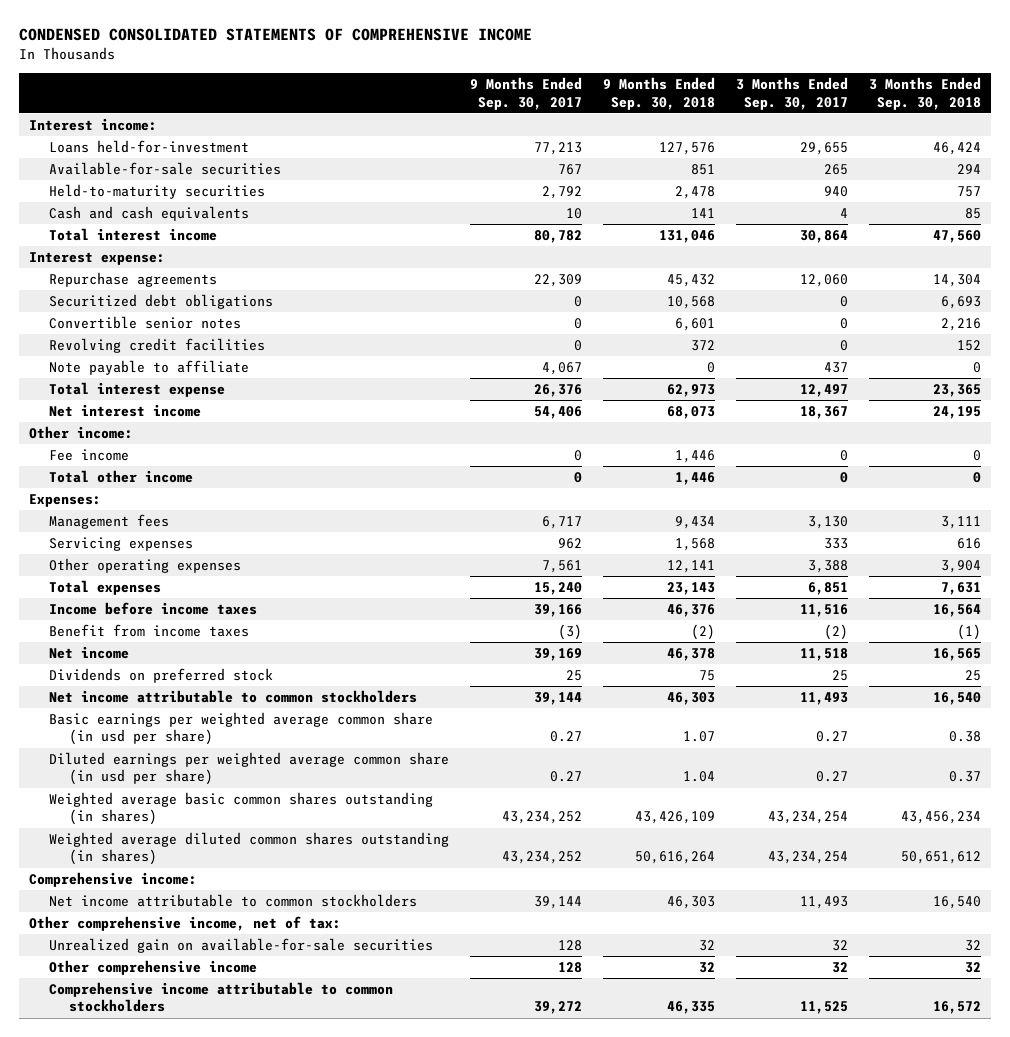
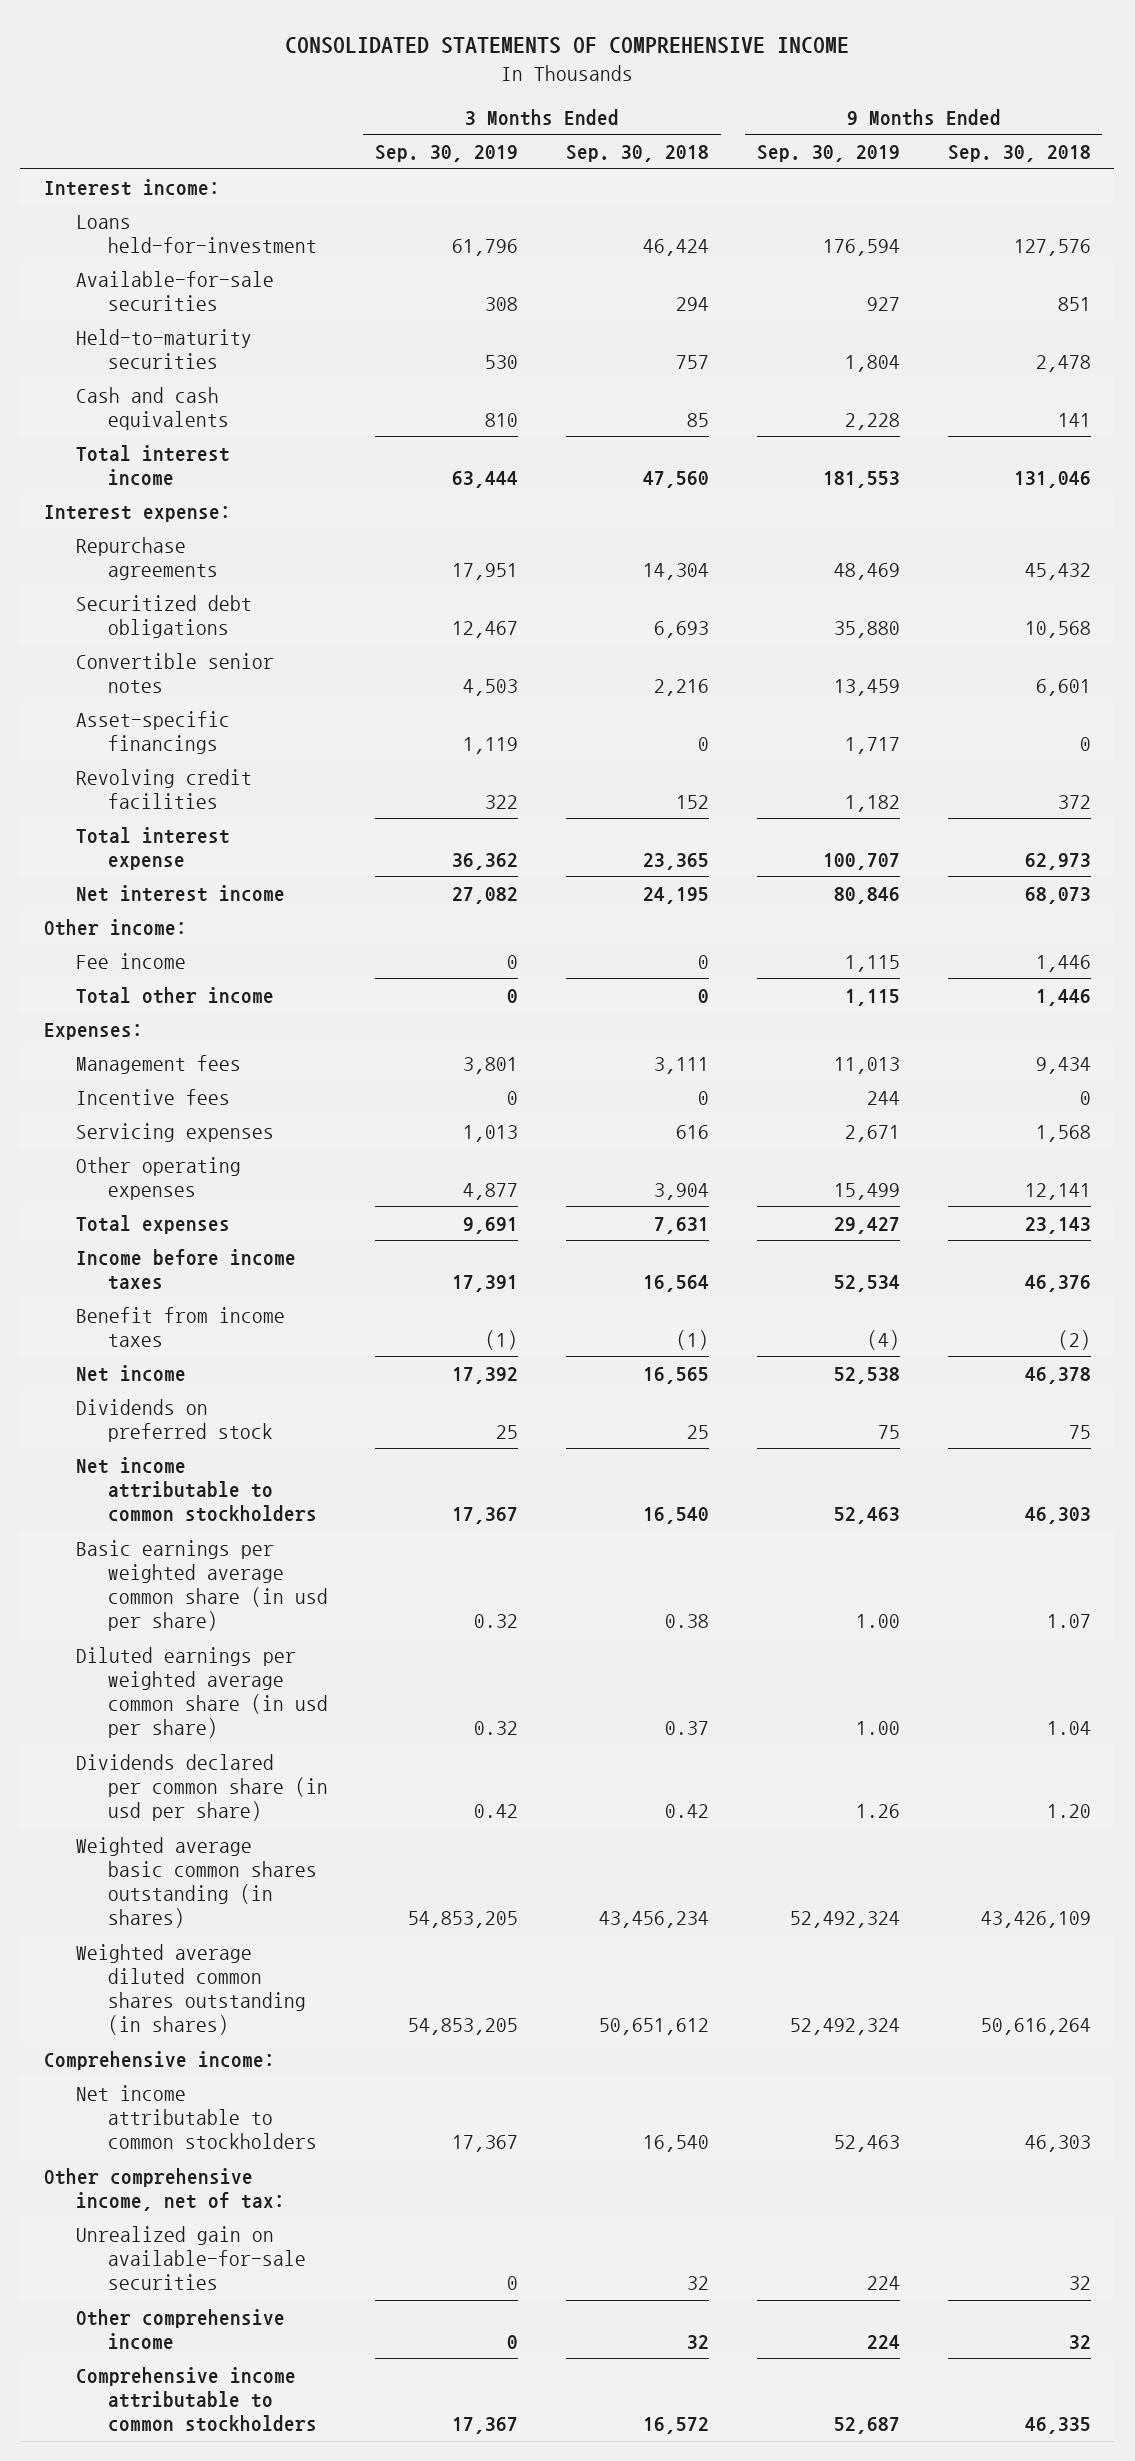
- CONDENSED CONSOLIDATED STATEMENTS OF COMPREHENSIVE INCOME
+ CONSOLIDATED STATEMENTS OF COMPREHENSIVE INCOME
- | 9 Months Ended Sep. 30, 2017 | 9 Months Ended Sep. 30, 2018 | 3 Months Ended Sep. 30, 2017 | 3 Months Ended Sep. 30, 2018
+ | 3 Months Ended Sep. 30, 2019 | 3 Months Ended Sep. 30, 2018 | 9 Months Ended Sep. 30, 2019 | 9 Months Ended Sep. 30, 2018
+ Asset-specific financings | 1,119 | 0 | 1,717 | 0
- Note payable to affiliate | 4,067 | 0 | 437 | 0
+ Incentive fees | 0 | 0 | 244 | 0
+ Dividends declared per common share (in usd per share) | 0.42 | 0.42 | 1.26 | 1.20

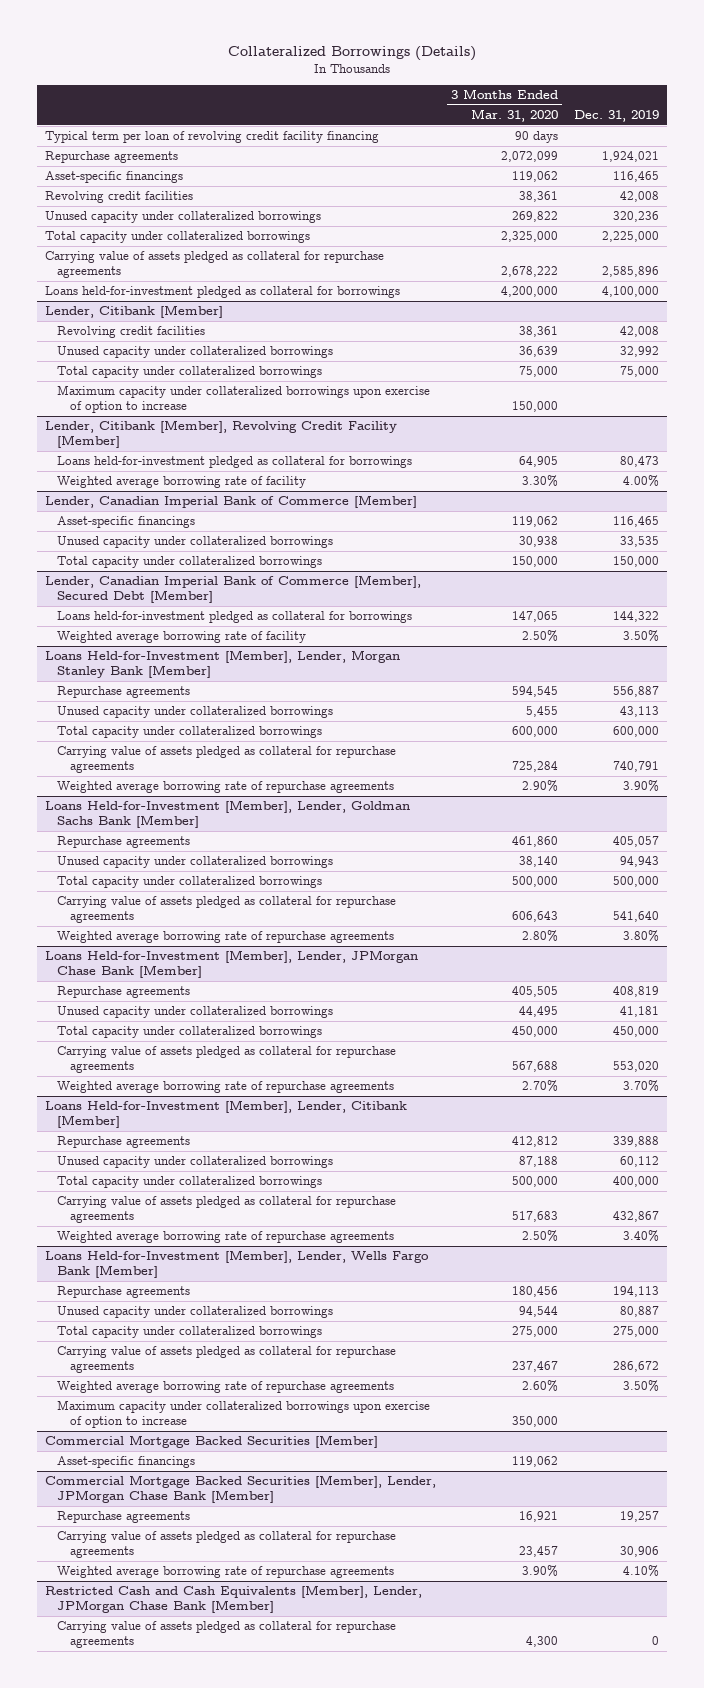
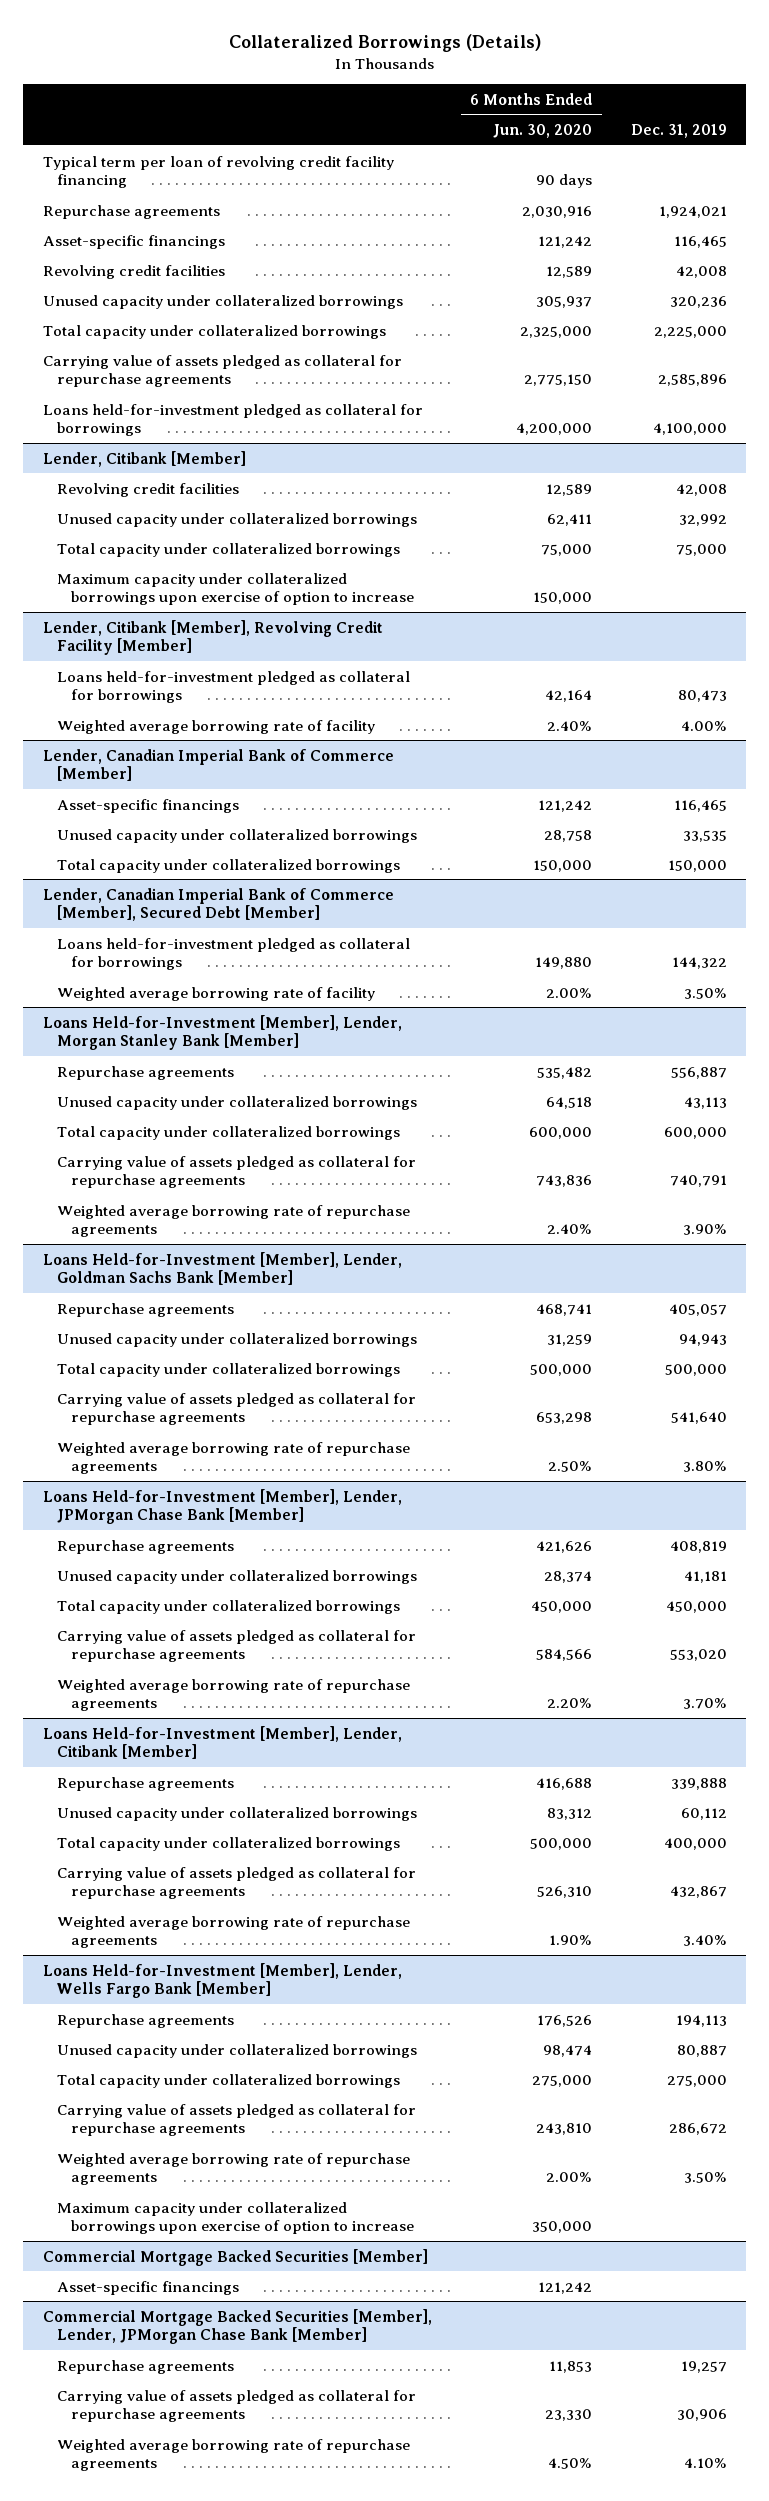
- | 3 Months Ended Mar. 31, 2020 | Dec. 31, 2019
+ | 6 Months Ended Jun. 30, 2020 | Dec. 31, 2019
- Restricted Cash and Cash Equivalents [Member], Lender, JPMorgan Chase Bank [Member]
- Carrying value of assets pledged as collateral for repurchase agreements | 4,300 | 0

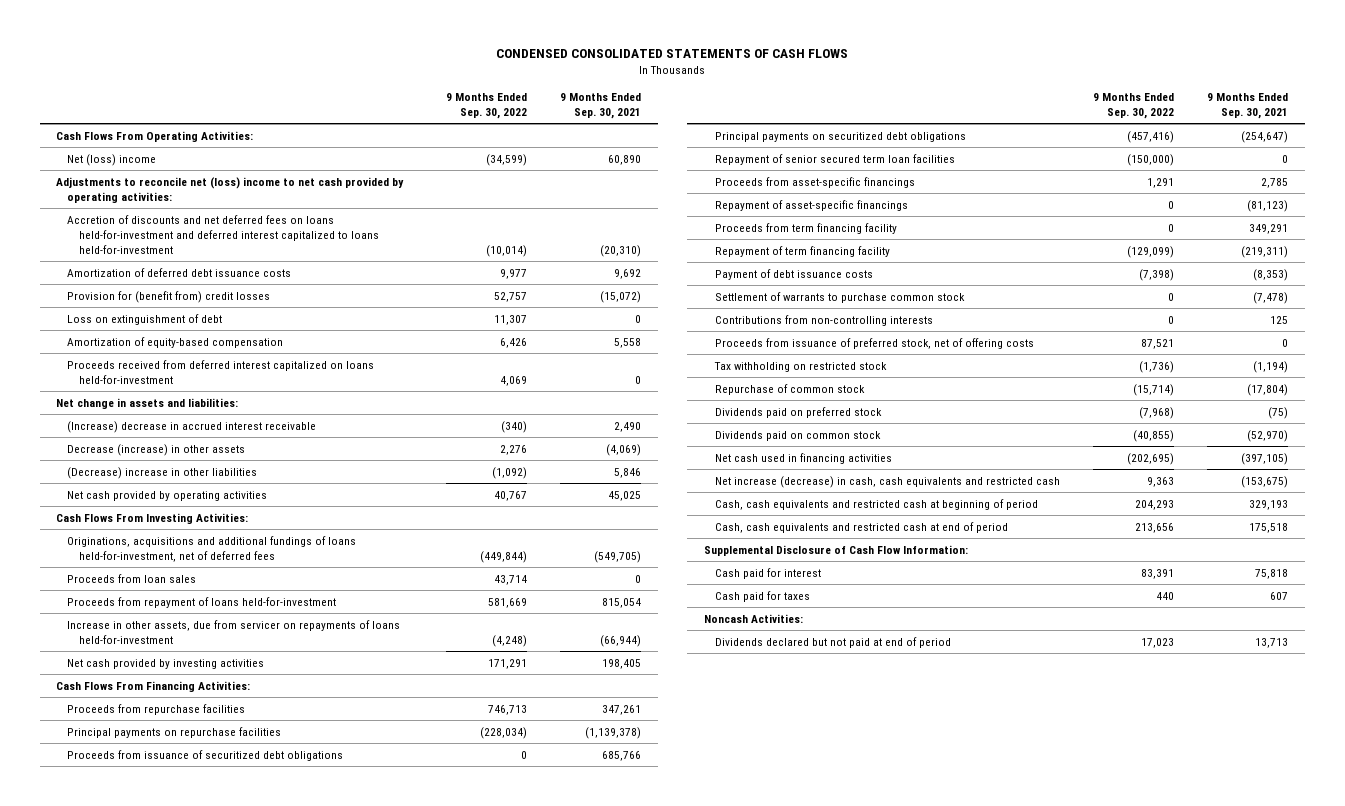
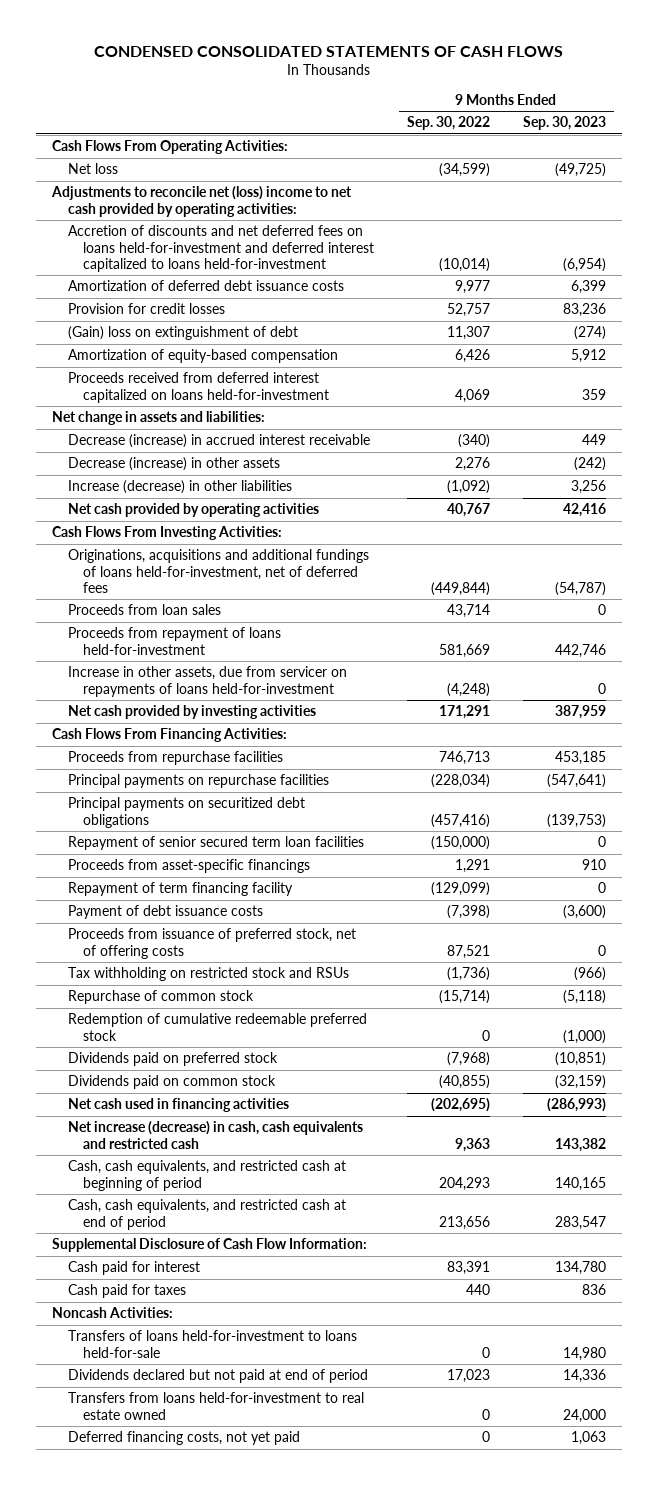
- | 9 Months Ended Sep. 30, 2022 | 9 Months Ended Sep. 30, 2021
+ | 9 Months Ended Sep. 30, 2022 | 9 Months Ended Sep. 30, 2023
- Net (loss) income | (34,599) | 60,890
+ Net loss | (34,599) | (49,725)
- Provision for (benefit from) credit losses | 52,757 | (15,072)
- Loss on extinguishment of debt | 11,307 | 0
+ Provision for credit losses | 52,757 | 83,236
+ (Gain) loss on extinguishment of debt | 11,307 | (274)
- (Increase) decrease in accrued interest receivable | (340) | 2,490
+ Decrease (increase) in accrued interest receivable | (340) | 449
- (Decrease) increase in other liabilities | (1,092) | 5,846
+ Increase (decrease) in other liabilities | (1,092) | 3,256
- Proceeds from issuance of securitized debt obligations | 0 | 685,766
- Repayment of asset-specific financings | 0 | (81,123)
- Proceeds from term financing facility | 0 | 349,291
- Settlement of warrants to purchase common stock | 0 | (7,478)
- Contributions from non-controlling interests | 0 | 125
- Tax withholding on restricted stock | (1,736) | (1,194)
+ Tax withholding on restricted stock and RSUs | (1,736) | (966)
+ Redemption of cumulative redeemable preferred stock | 0 | (1,000)
- Cash, cash equivalents and restricted cash at beginning of period | 204,293 | 329,193
- Cash, cash equivalents and restricted cash at end of period | 213,656 | 175,518
+ Cash, cash equivalents, and restricted cash at beginning of period | 204,293 | 140,165
+ Cash, cash equivalents, and restricted cash at end of period | 213,656 | 283,547
+ Transfers of loans held-for-investment to loans held-for-sale | 0 | 14,980
+ Transfers from loans held-for-investment to real estate owned | 0 | 24,000
+ Deferred financing costs, not yet paid | 0 | 1,063

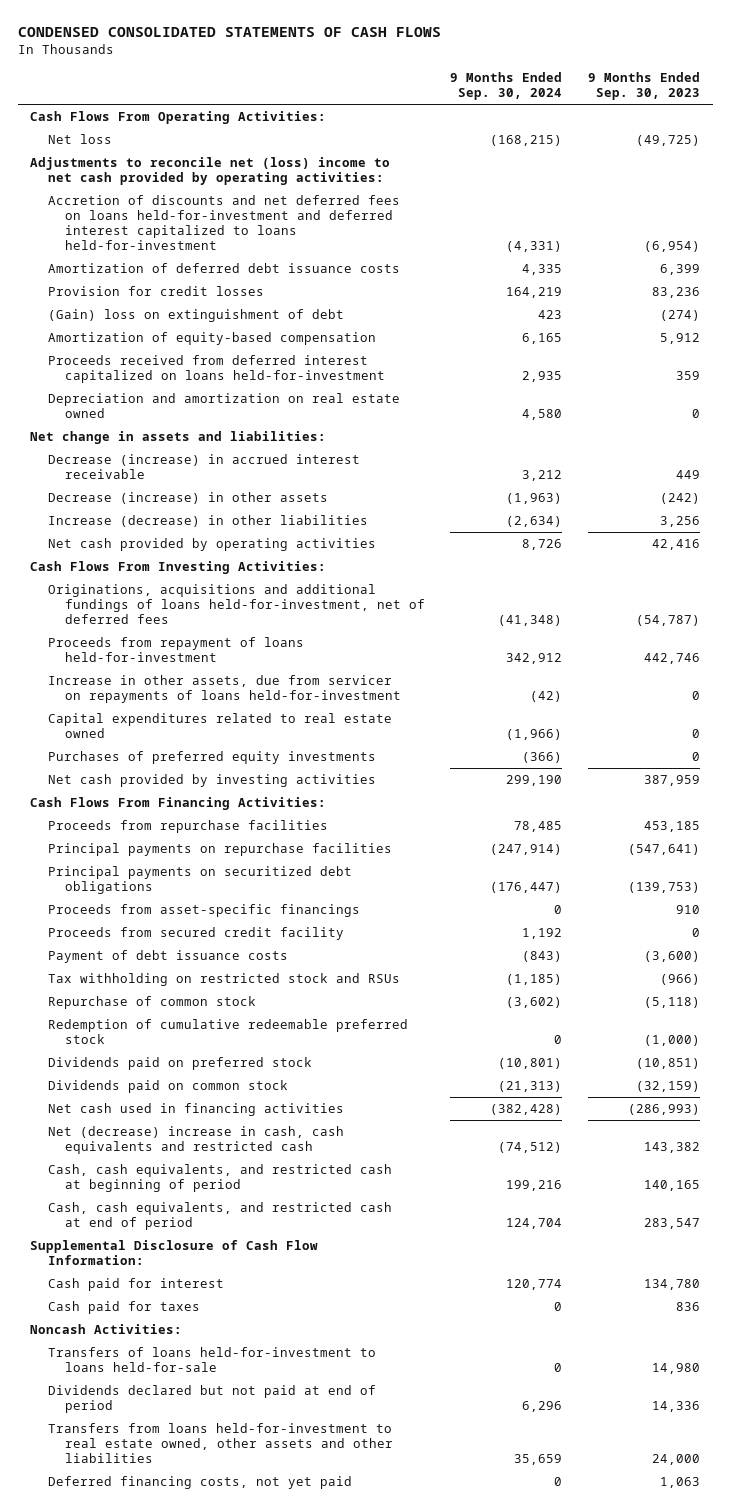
- | 9 Months Ended Sep. 30, 2022 | 9 Months Ended Sep. 30, 2023
+ | 9 Months Ended Sep. 30, 2024 | 9 Months Ended Sep. 30, 2023
+ Depreciation and amortization on real estate owned | 4,580 | 0
- Proceeds from loan sales | 43,714 | 0
+ Capital expenditures related to real estate owned | (1,966) | 0
+ Purchases of preferred equity investments | (366) | 0
- Repayment of senior secured term loan facilities | (150,000) | 0
- Repayment of term financing facility | (129,099) | 0
+ Proceeds from secured credit facility | 1,192 | 0
- Proceeds from issuance of preferred stock, net of offering costs | 87,521 | 0
- Net increase (decrease) in cash, cash equivalents and restricted cash | 9,363 | 143,382
+ Net (decrease) increase in cash, cash equivalents and restricted cash | (74,512) | 143,382
- Transfers from loans held-for-investment to real estate owned | 0 | 24,000
+ Transfers from loans held-for-investment to real estate owned, other assets and other liabilities | 35,659 | 24,000

